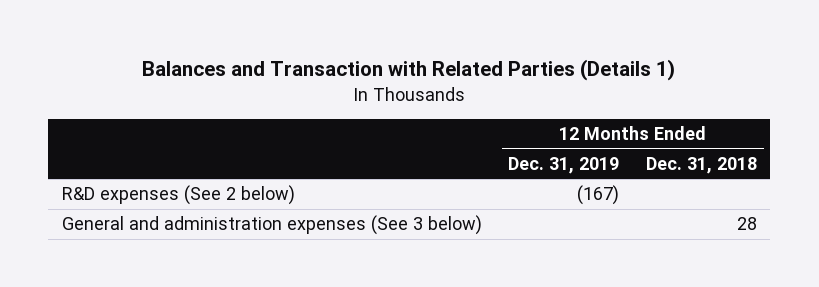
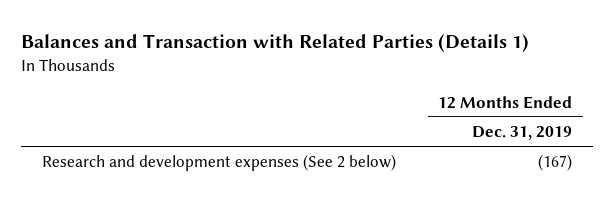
- | 12 Months Ended Dec. 31, 2019 | 12 Months Ended Dec. 31, 2018
+ | 12 Months Ended Dec. 31, 2019
- R&D expenses (See 2 below) | (167) |
- General and administration expenses (See 3 below) | | 28
+ Research and development expenses (See 2 below) | (167)

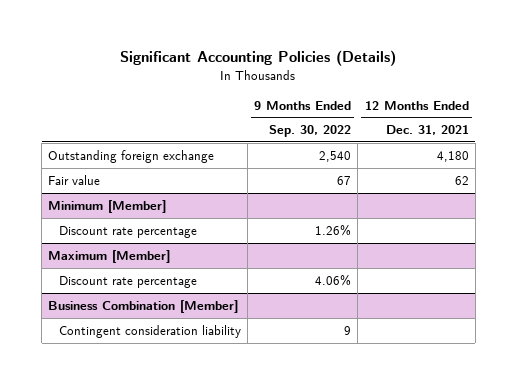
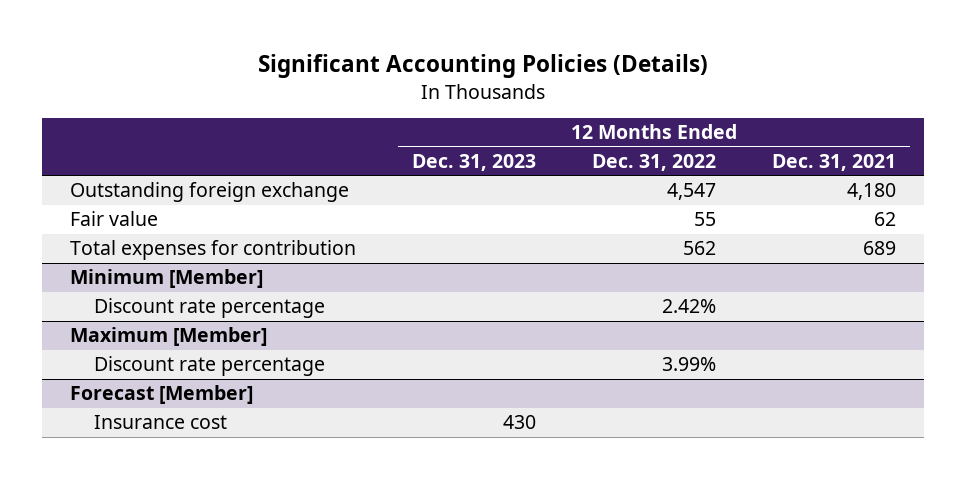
- | 9 Months Ended Sep. 30, 2022 | 12 Months Ended Dec. 31, 2021
+ | 12 Months Ended Dec. 31, 2023 | 12 Months Ended Dec. 31, 2022 | 12 Months Ended Dec. 31, 2021
+ Total expenses for contribution | | 562 | 689
- Business Combination [Member]
- Contingent consideration liability | 9 |
+ Forecast [Member]
+ Insurance cost | 430 | |

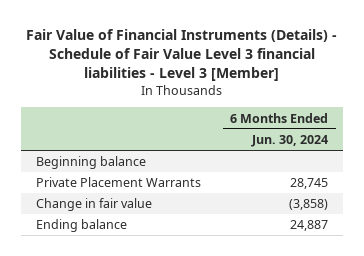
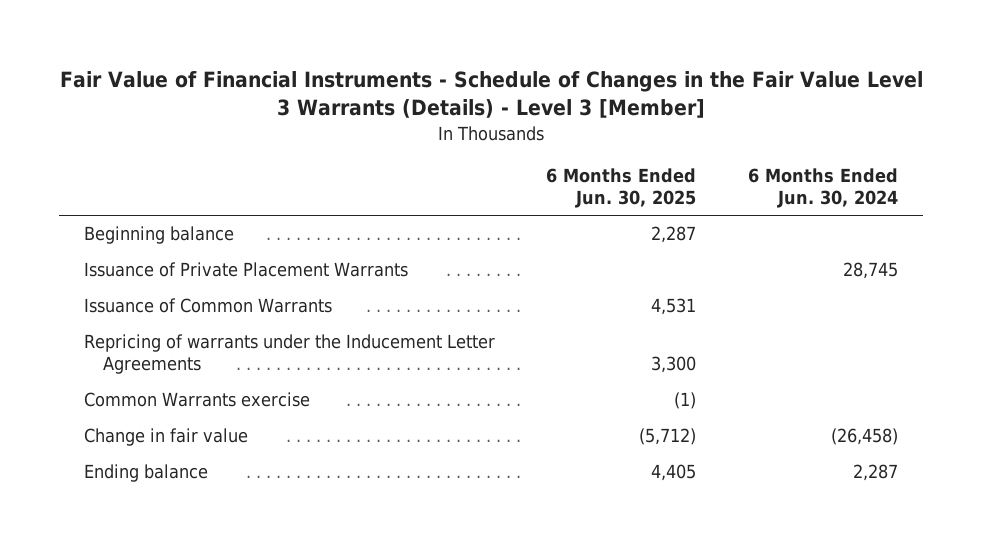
- Fair Value of Financial Instruments (Details) - Schedule of Fair Value Level 3 financial liabilities - Level 3 [Member]
+ Fair Value of Financial Instruments - Schedule of Changes in the Fair Value Level 3 Warrants (Details) - Level 3 [Member]
- | 6 Months Ended Jun. 30, 2024
+ | 6 Months Ended Jun. 30, 2025 | 6 Months Ended Jun. 30, 2024
- Private Placement Warrants | 28,745
- Change in fair value | (3,858)
- Ending balance | 24,887
+ Issuance of Private Placement Warrants | | 28,745
+ Issuance of Common Warrants | 4,531 |
+ Repricing of warrants under the Inducement Letter Agreements | 3,300 |
+ Common Warrants exercise | (1) |
+ Change in fair value | (5,712) | (26,458)
+ Ending balance | 4,405 | 2,287

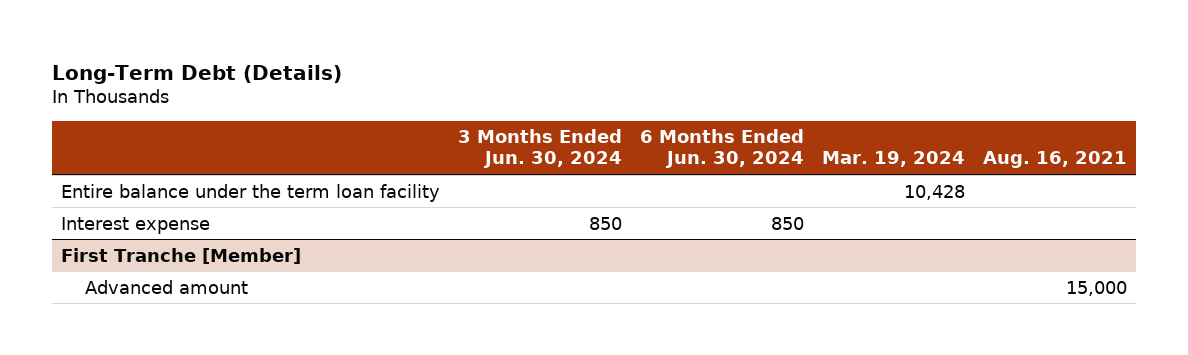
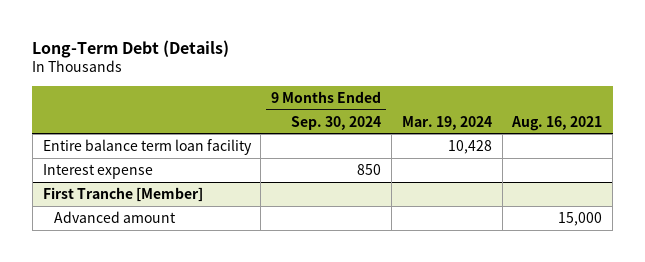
- | 3 Months Ended Jun. 30, 2024 | 6 Months Ended Jun. 30, 2024 | Mar. 19, 2024 | Aug. 16, 2021
+ | 9 Months Ended Sep. 30, 2024 | Mar. 19, 2024 | Aug. 16, 2021
- Entire balance under the term loan facility | | | 10,428 |
+ Entire balance term loan facility | | 10,428 |

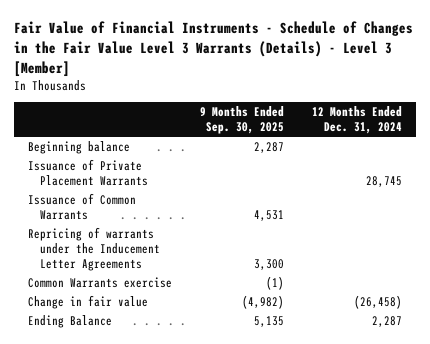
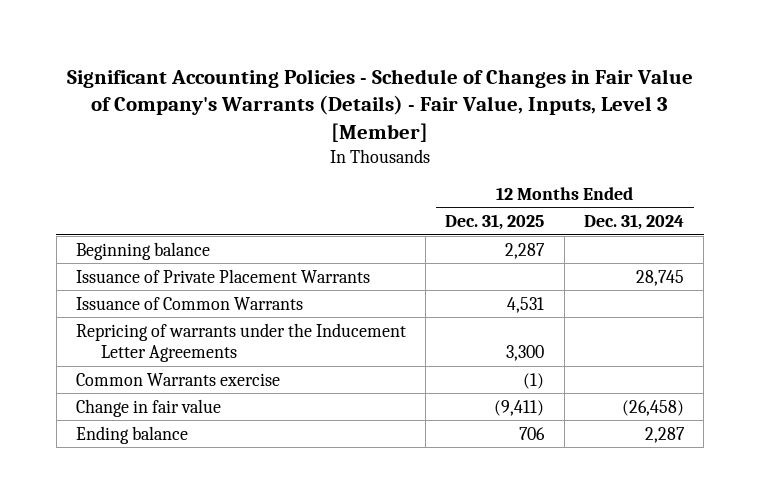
- Fair Value of Financial Instruments - Schedule of Changes in the Fair Value Level 3 Warrants (Details) - Level 3 [Member]
+ Significant Accounting Policies - Schedule of Changes in Fair Value of Company's Warrants (Details) - Fair Value, Inputs, Level 3 [Member]
- | 9 Months Ended Sep. 30, 2025 | 12 Months Ended Dec. 31, 2024
+ | 12 Months Ended Dec. 31, 2025 | 12 Months Ended Dec. 31, 2024
- Ending Balance | 5,135 | 2,287
+ Ending balance | 706 | 2,287

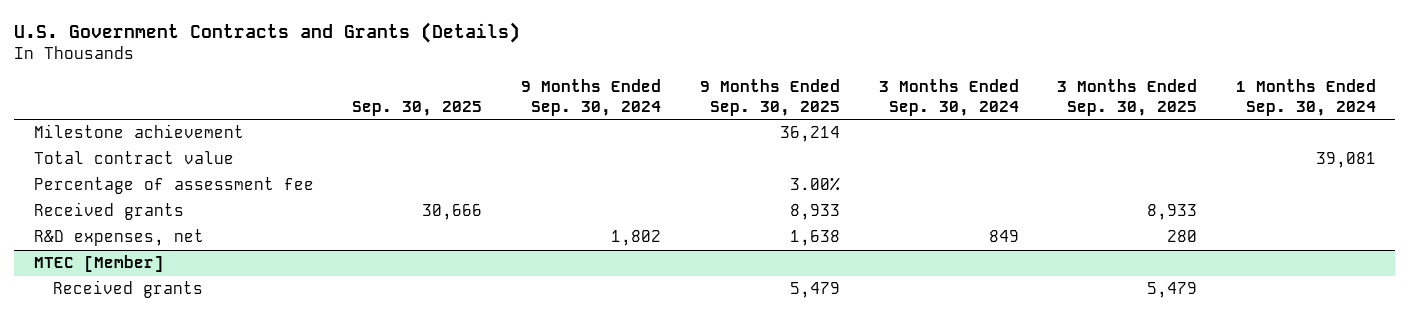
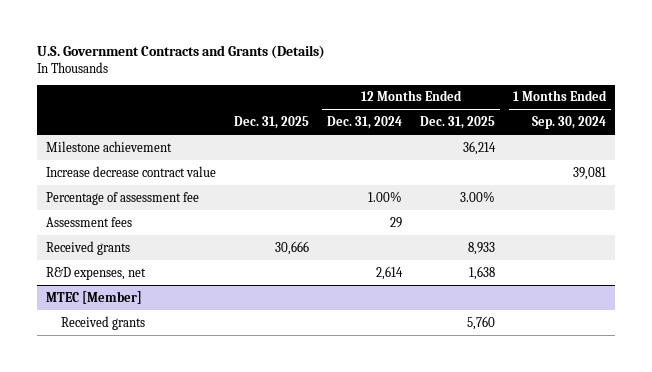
- | Sep. 30, 2025 | 9 Months Ended Sep. 30, 2024 | 9 Months Ended Sep. 30, 2025 | 3 Months Ended Sep. 30, 2024 | 3 Months Ended Sep. 30, 2025 | 1 Months Ended Sep. 30, 2024
+ | Dec. 31, 2025 | 12 Months Ended Dec. 31, 2024 | 12 Months Ended Dec. 31, 2025 | 1 Months Ended Sep. 30, 2024
- Total contract value | | | | | | 39,081
+ Increase decrease contract value | | | | 39,081
+ Assessment fees | | 29 | |

